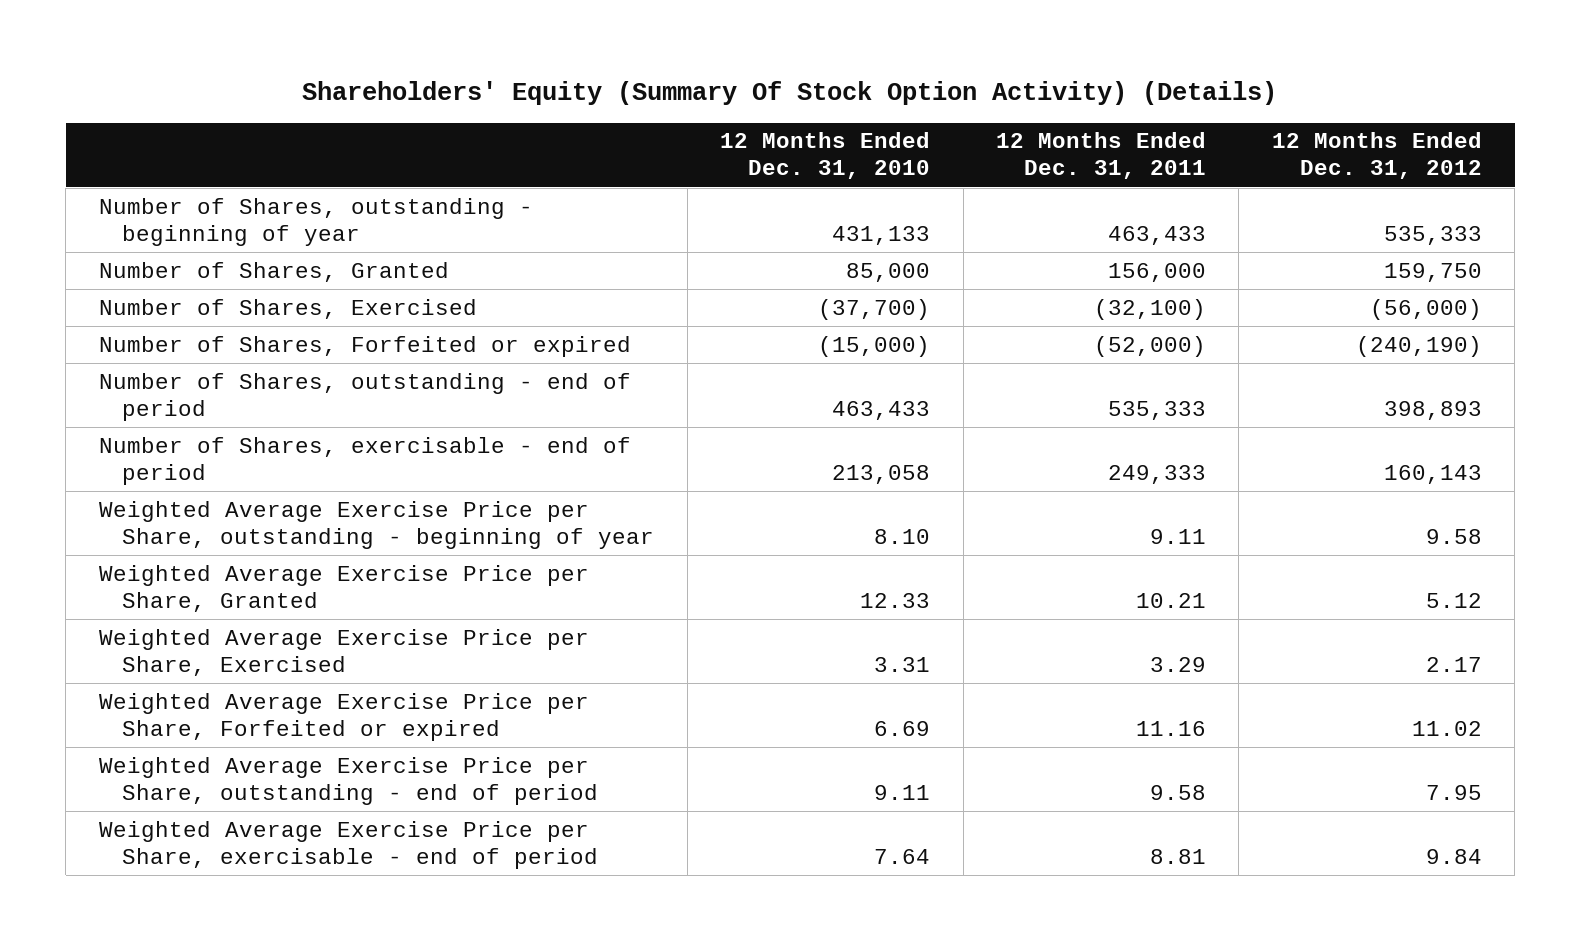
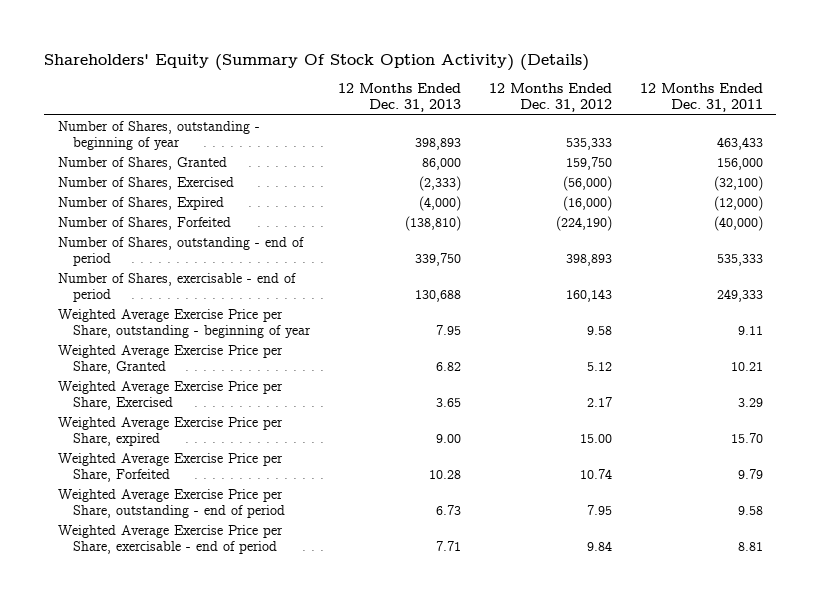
- | 12 Months Ended Dec. 31, 2010 | 12 Months Ended Dec. 31, 2011 | 12 Months Ended Dec. 31, 2012
+ | 12 Months Ended Dec. 31, 2013 | 12 Months Ended Dec. 31, 2012 | 12 Months Ended Dec. 31, 2011
- Number of Shares, Forfeited or expired | (15,000) | (52,000) | (240,190)
+ Number of Shares, Expired | (4,000) | (16,000) | (12,000)
+ Number of Shares, Forfeited | (138,810) | (224,190) | (40,000)
- Weighted Average Exercise Price per Share, Forfeited or expired | 6.69 | 11.16 | 11.02
+ Weighted Average Exercise Price per Share, expired | 9.00 | 15.00 | 15.70
+ Weighted Average Exercise Price per Share, Forfeited | 10.28 | 10.74 | 9.79

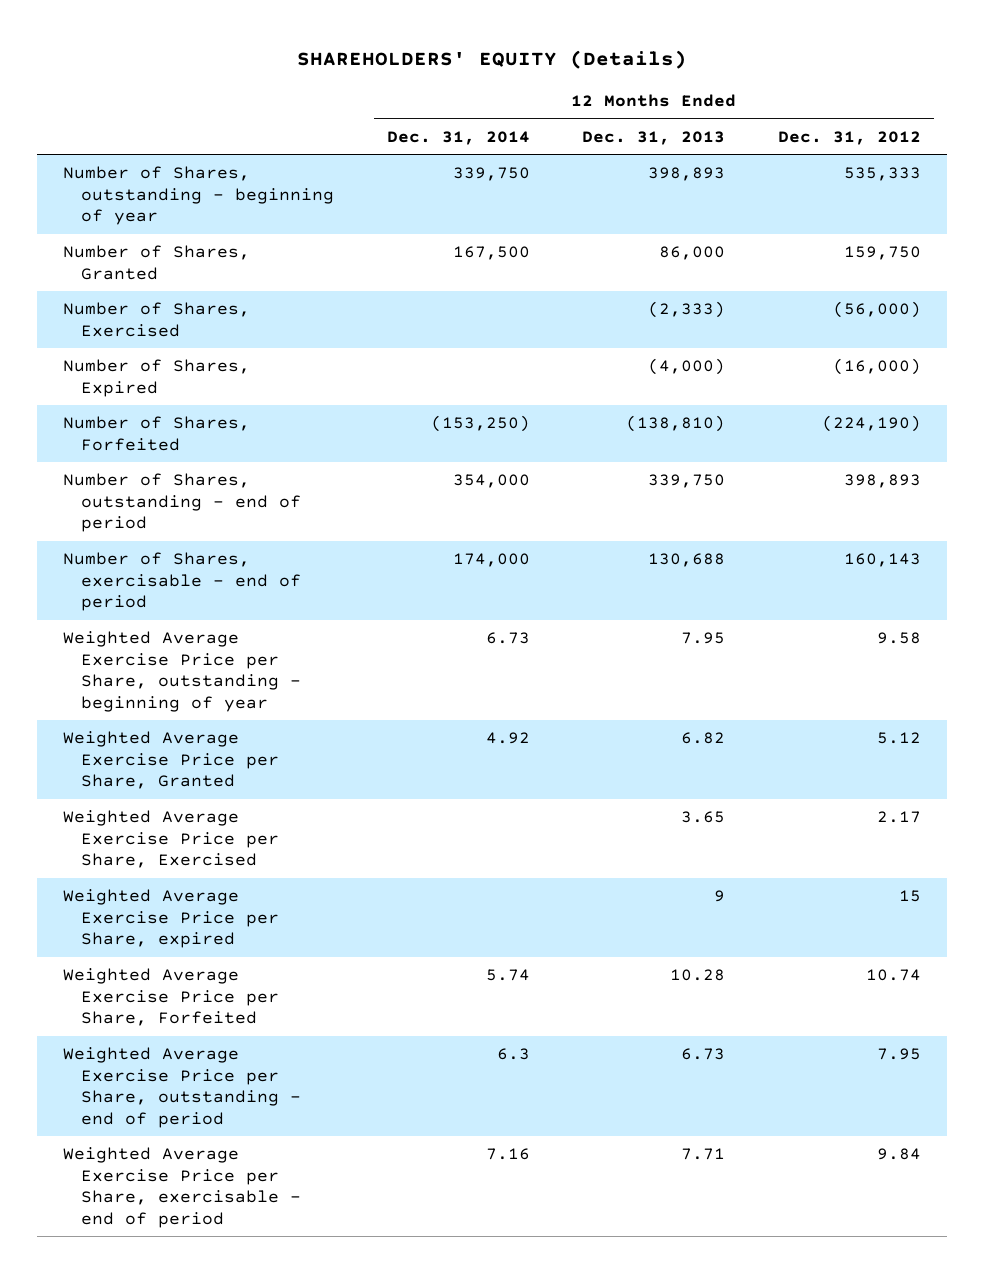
- Shareholders' Equity (Summary Of Stock Option Activity) (Details)
+ SHAREHOLDERS' EQUITY (Details)
- | 12 Months Ended Dec. 31, 2013 | 12 Months Ended Dec. 31, 2012 | 12 Months Ended Dec. 31, 2011
+ | 12 Months Ended Dec. 31, 2014 | 12 Months Ended Dec. 31, 2013 | 12 Months Ended Dec. 31, 2012
- Weighted Average Exercise Price per Share, expired | 9.00 | 15.00 | 15.70
+ Weighted Average Exercise Price per Share, expired | | 9 | 15

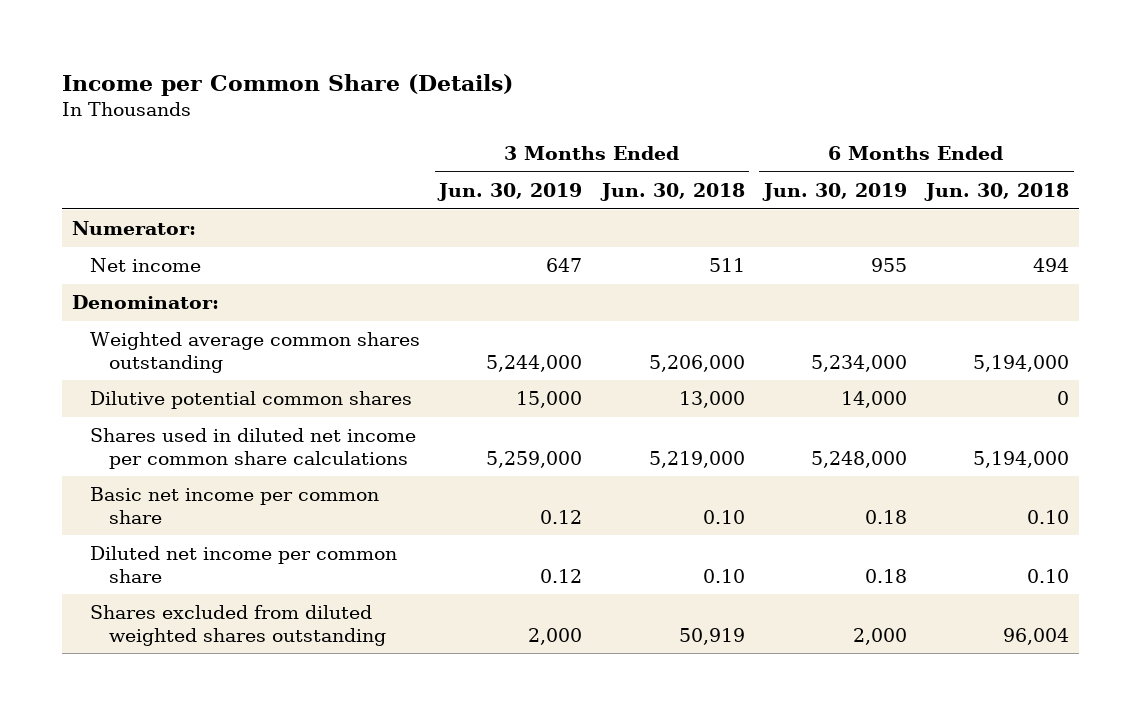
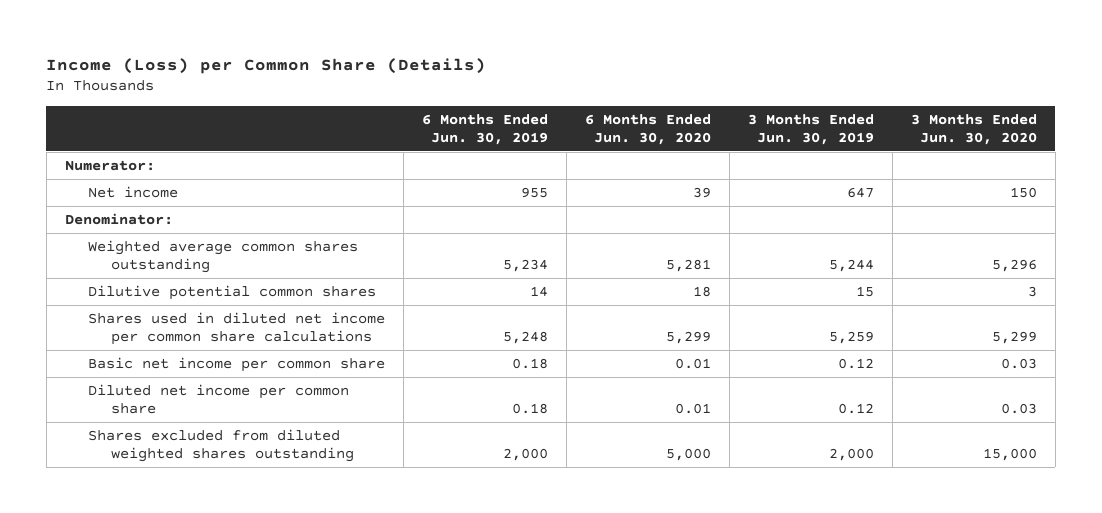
- Income per Common Share (Details)
+ Income (Loss) per Common Share (Details)
- | 3 Months Ended Jun. 30, 2019 | 3 Months Ended Jun. 30, 2018 | 6 Months Ended Jun. 30, 2019 | 6 Months Ended Jun. 30, 2018
+ | 6 Months Ended Jun. 30, 2019 | 6 Months Ended Jun. 30, 2020 | 3 Months Ended Jun. 30, 2019 | 3 Months Ended Jun. 30, 2020
- Weighted average common shares outstanding | 5,244,000 | 5,206,000 | 5,234,000 | 5,194,000
- Dilutive potential common shares | 15,000 | 13,000 | 14,000 | 0
- Shares used in diluted net income per common share calculations | 5,259,000 | 5,219,000 | 5,248,000 | 5,194,000
+ Weighted average common shares outstanding | 5,234 | 5,281 | 5,244 | 5,296
+ Dilutive potential common shares | 14 | 18 | 15 | 3
+ Shares used in diluted net income per common share calculations | 5,248 | 5,299 | 5,259 | 5,299

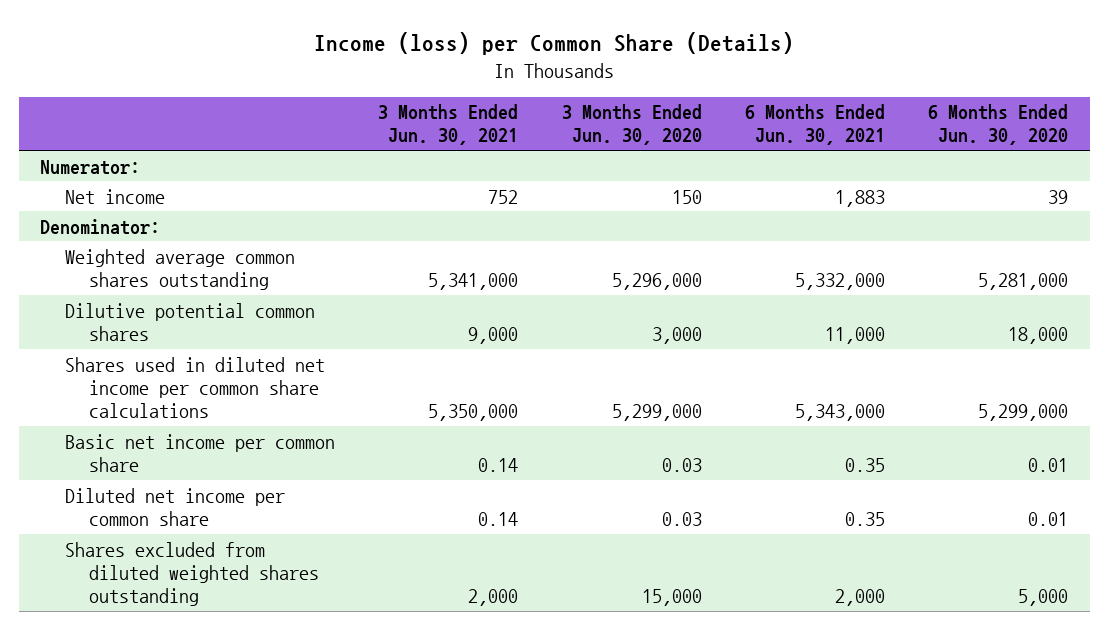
- Income (Loss) per Common Share (Details)
+ Income (loss) per Common Share (Details)
- | 6 Months Ended Jun. 30, 2019 | 6 Months Ended Jun. 30, 2020 | 3 Months Ended Jun. 30, 2019 | 3 Months Ended Jun. 30, 2020
+ | 3 Months Ended Jun. 30, 2021 | 3 Months Ended Jun. 30, 2020 | 6 Months Ended Jun. 30, 2021 | 6 Months Ended Jun. 30, 2020
- Weighted average common shares outstanding | 5,234 | 5,281 | 5,244 | 5,296
- Dilutive potential common shares | 14 | 18 | 15 | 3
- Shares used in diluted net income per common share calculations | 5,248 | 5,299 | 5,259 | 5,299
+ Weighted average common shares outstanding | 5,341,000 | 5,296,000 | 5,332,000 | 5,281,000
+ Dilutive potential common shares | 9,000 | 3,000 | 11,000 | 18,000
+ Shares used in diluted net income per common share calculations | 5,350,000 | 5,299,000 | 5,343,000 | 5,299,000

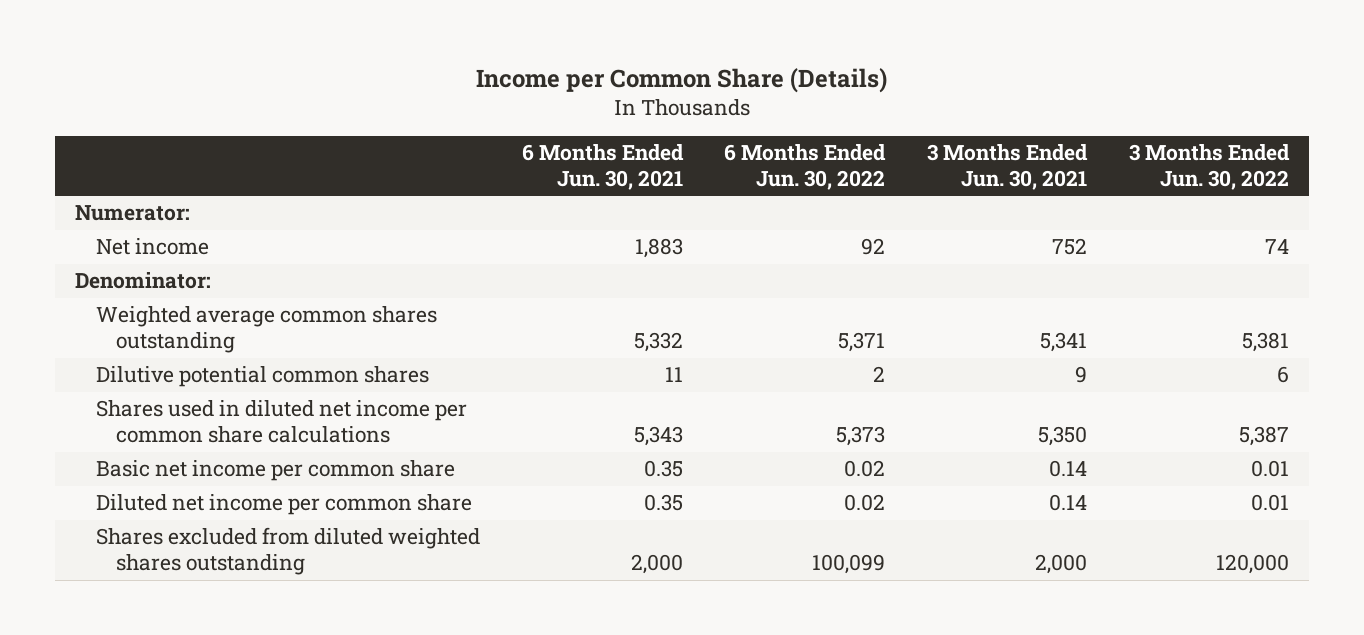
- Income (loss) per Common Share (Details)
+ Income per Common Share (Details)
- | 3 Months Ended Jun. 30, 2021 | 3 Months Ended Jun. 30, 2020 | 6 Months Ended Jun. 30, 2021 | 6 Months Ended Jun. 30, 2020
+ | 6 Months Ended Jun. 30, 2021 | 6 Months Ended Jun. 30, 2022 | 3 Months Ended Jun. 30, 2021 | 3 Months Ended Jun. 30, 2022
- Weighted average common shares outstanding | 5,341,000 | 5,296,000 | 5,332,000 | 5,281,000
- Dilutive potential common shares | 9,000 | 3,000 | 11,000 | 18,000
- Shares used in diluted net income per common share calculations | 5,350,000 | 5,299,000 | 5,343,000 | 5,299,000
+ Weighted average common shares outstanding | 5,332 | 5,371 | 5,341 | 5,381
+ Dilutive potential common shares | 11 | 2 | 9 | 6
+ Shares used in diluted net income per common share calculations | 5,343 | 5,373 | 5,350 | 5,387

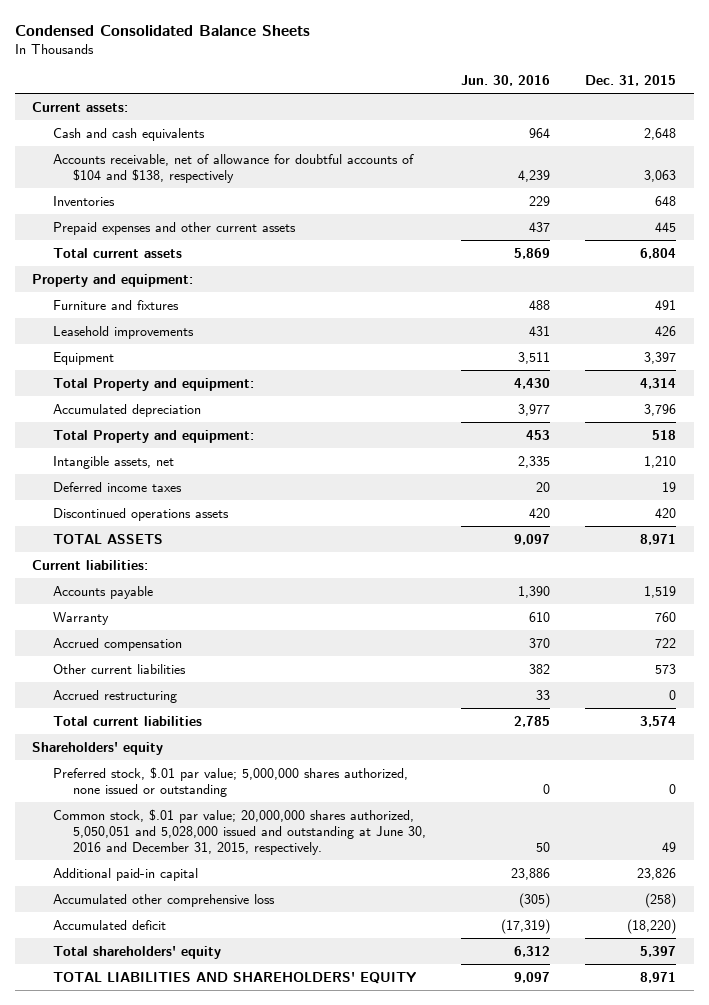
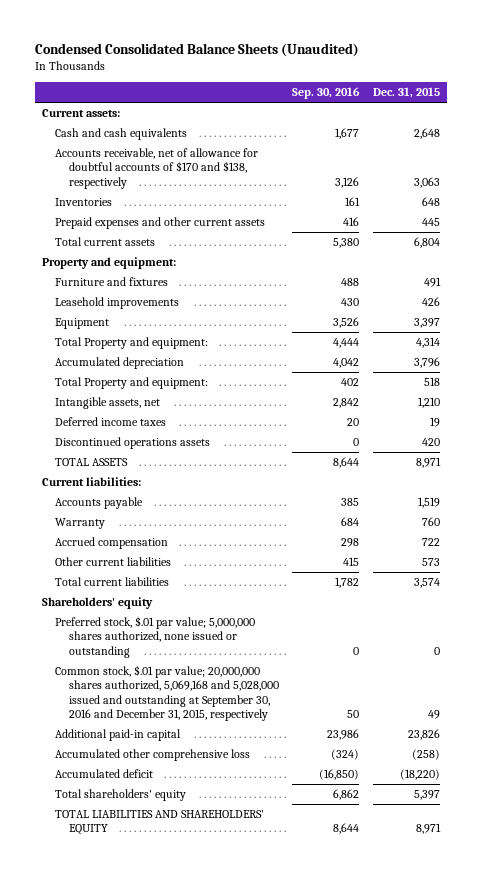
- Condensed Consolidated Balance Sheets
+ Condensed Consolidated Balance Sheets (Unaudited)
- | Jun. 30, 2016 | Dec. 31, 2015
+ | Sep. 30, 2016 | Dec. 31, 2015
- Accounts receivable, net of allowance for doubtful accounts of $104 and $138, respectively | 4,239 | 3,063
+ Accounts receivable, net of allowance for doubtful accounts of $170 and $138, respectively | 3,126 | 3,063
- Accrued restructuring | 33 | 0
- Common stock, $.01 par value; 20,000,000 shares authorized, 5,050,051 and 5,028,000 issued and outstanding at June 30, 2016 and December 31, 2015, respectively. | 50 | 49
+ Common stock, $.01 par value; 20,000,000 shares authorized, 5,069,168 and 5,028,000 issued and outstanding at September 30, 2016 and December 31, 2015, respectively | 50 | 49

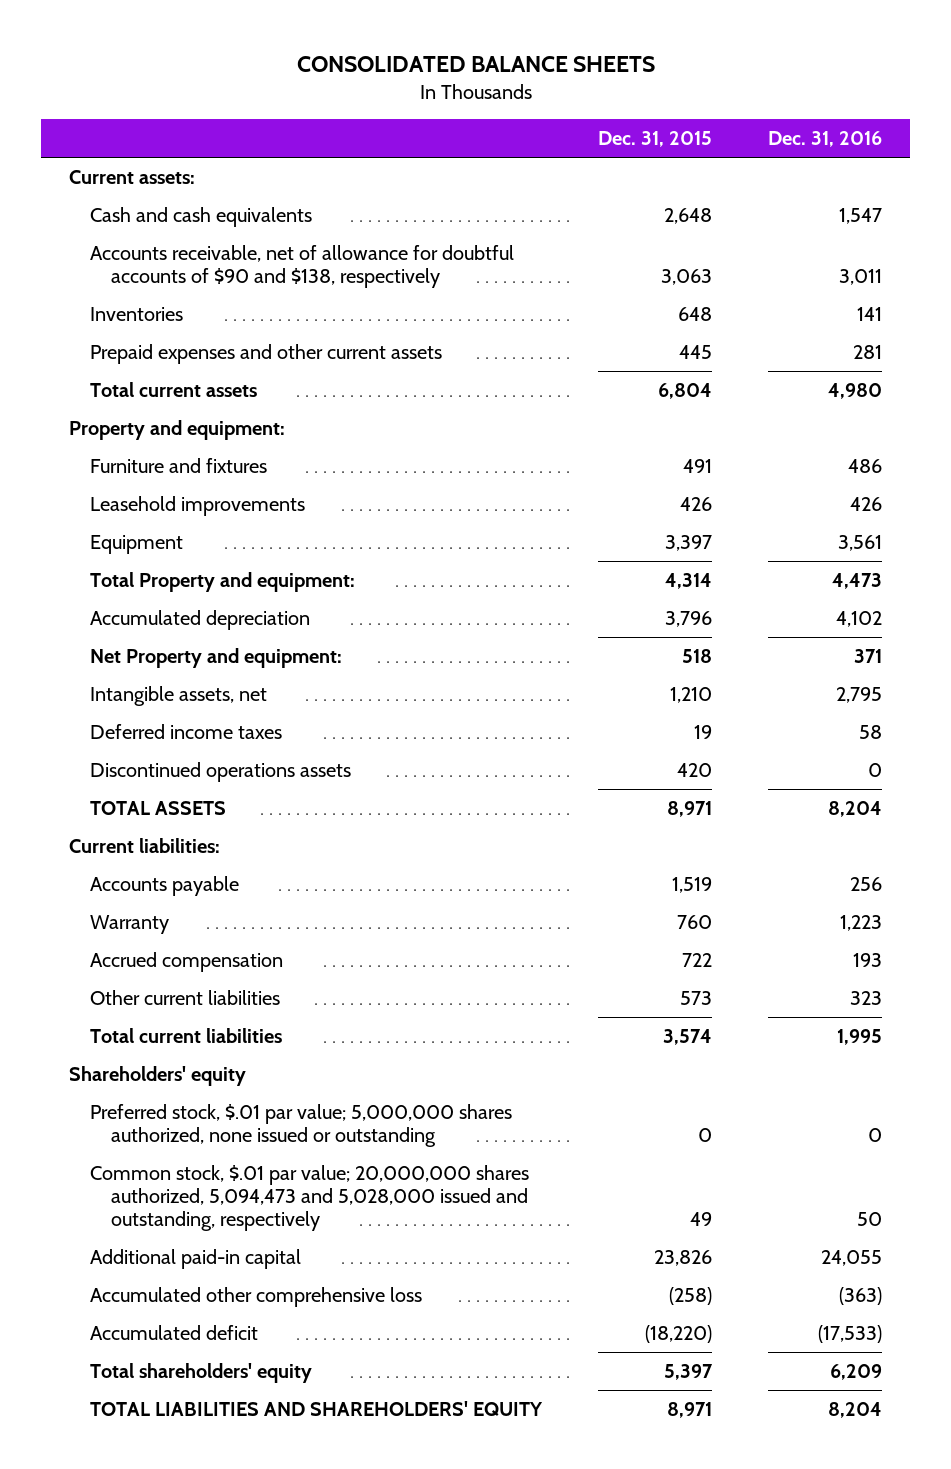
- Condensed Consolidated Balance Sheets (Unaudited)
+ CONSOLIDATED BALANCE SHEETS
- | Sep. 30, 2016 | Dec. 31, 2015
+ | Dec. 31, 2015 | Dec. 31, 2016
- Accounts receivable, net of allowance for doubtful accounts of $170 and $138, respectively | 3,126 | 3,063
+ Accounts receivable, net of allowance for doubtful accounts of $90 and $138, respectively | 3,063 | 3,011
- Total Property and equipment: | 402 | 518
+ Net Property and equipment: | 518 | 371
- Common stock, $.01 par value; 20,000,000 shares authorized, 5,069,168 and 5,028,000 issued and outstanding at September 30, 2016 and December 31, 2015, respectively | 50 | 49
+ Common stock, $.01 par value; 20,000,000 shares authorized, 5,094,473 and 5,028,000 issued and outstanding, respectively | 49 | 50

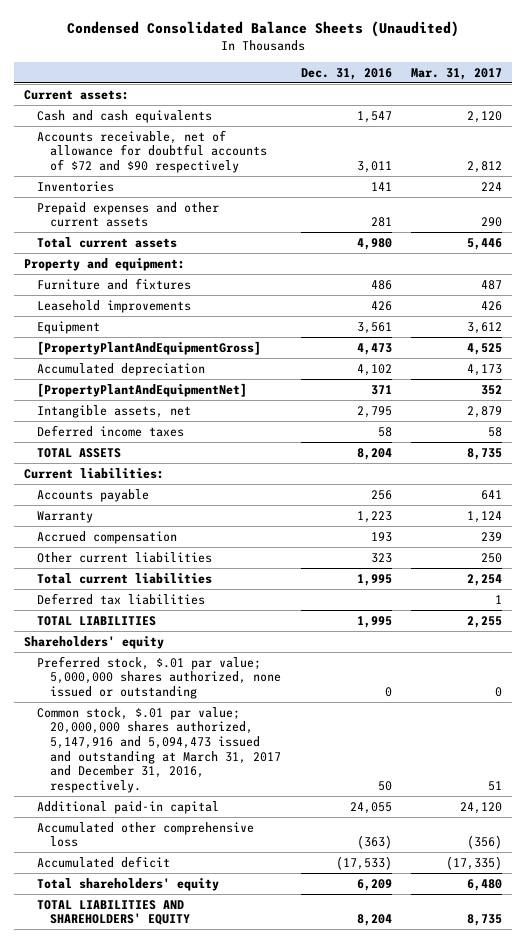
- CONSOLIDATED BALANCE SHEETS
+ Condensed Consolidated Balance Sheets (Unaudited)
- | Dec. 31, 2015 | Dec. 31, 2016
+ | Dec. 31, 2016 | Mar. 31, 2017
- Accounts receivable, net of allowance for doubtful accounts of $90 and $138, respectively | 3,063 | 3,011
+ Accounts receivable, net of allowance for doubtful accounts of $72 and $90 respectively | 3,011 | 2,812
- Total Property and equipment: | 4,314 | 4,473
+ [PropertyPlantAndEquipmentGross] | 4,473 | 4,525
- Net Property and equipment: | 518 | 371
+ [PropertyPlantAndEquipmentNet] | 371 | 352
- Discontinued operations assets | 420 | 0
+ Deferred tax liabilities | | 1
+ TOTAL LIABILITIES | 1,995 | 2,255
- Common stock, $.01 par value; 20,000,000 shares authorized, 5,094,473 and 5,028,000 issued and outstanding, respectively | 49 | 50
+ Common stock, $.01 par value; 20,000,000 shares authorized, 5,147,916 and 5,094,473 issued and outstanding at March 31, 2017 and December 31, 2016, respectively. | 50 | 51

